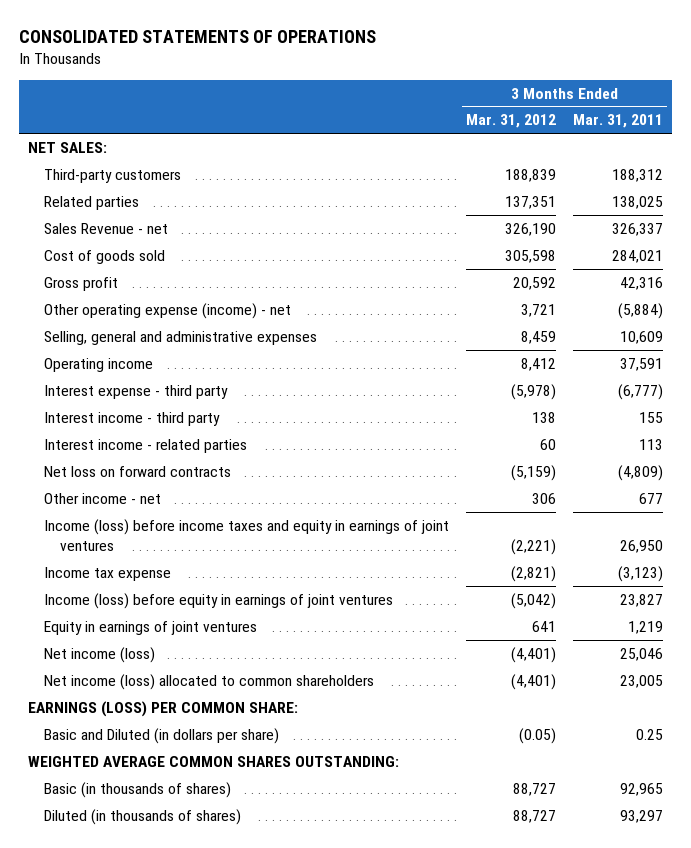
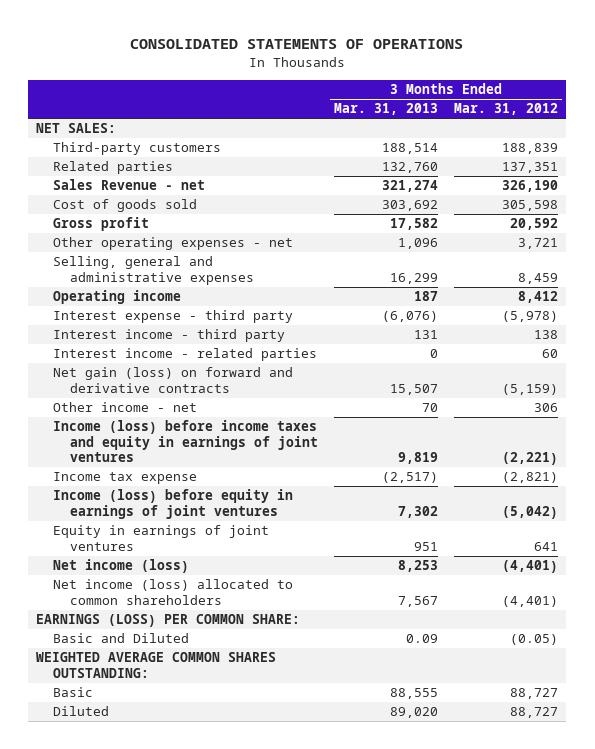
- | 3 Months Ended Mar. 31, 2012 | 3 Months Ended Mar. 31, 2011
+ | 3 Months Ended Mar. 31, 2013 | 3 Months Ended Mar. 31, 2012
- Other operating expense (income) - net | 3,721 | (5,884)
+ Other operating expenses - net | 1,096 | 3,721
- Net loss on forward contracts | (5,159) | (4,809)
+ Net gain (loss) on forward and derivative contracts | 15,507 | (5,159)
- Basic and Diluted (in dollars per share) | (0.05) | 0.25
+ Basic and Diluted | 0.09 | (0.05)
- Basic (in thousands of shares) | 88,727 | 92,965
- Diluted (in thousands of shares) | 88,727 | 93,297
+ Basic | 88,555 | 88,727
+ Diluted | 89,020 | 88,727

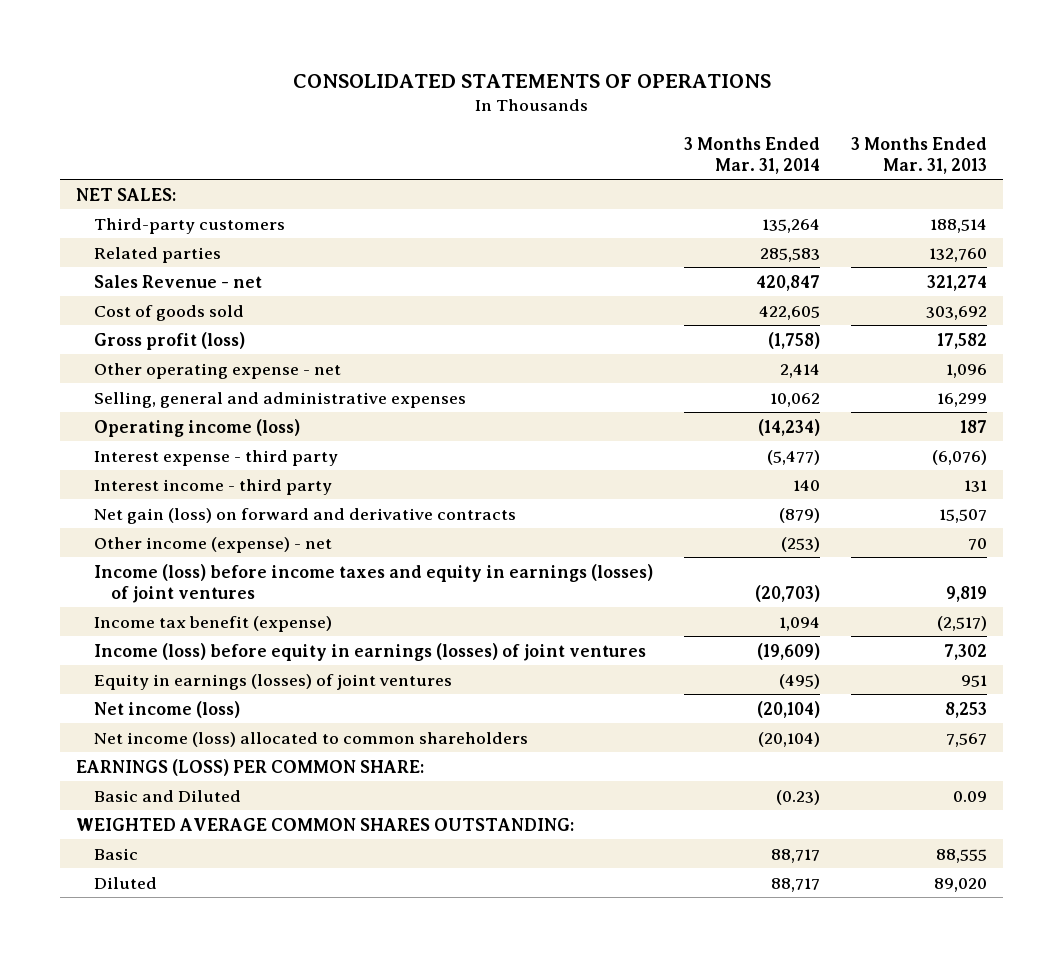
- | 3 Months Ended Mar. 31, 2013 | 3 Months Ended Mar. 31, 2012
+ | 3 Months Ended Mar. 31, 2014 | 3 Months Ended Mar. 31, 2013
- Gross profit | 17,582 | 20,592
- Other operating expenses - net | 1,096 | 3,721
+ Gross profit (loss) | (1,758) | 17,582
+ Other operating expense - net | 2,414 | 1,096
- Operating income | 187 | 8,412
+ Operating income (loss) | (14,234) | 187
- Interest income - related parties | 0 | 60
- Other income - net | 70 | 306
- Income (loss) before income taxes and equity in earnings of joint ventures | 9,819 | (2,221)
- Income tax expense | (2,517) | (2,821)
- Income (loss) before equity in earnings of joint ventures | 7,302 | (5,042)
- Equity in earnings of joint ventures | 951 | 641
+ Other income (expense) - net | (253) | 70
+ Income (loss) before income taxes and equity in earnings (losses) of joint ventures | (20,703) | 9,819
+ Income tax benefit (expense) | 1,094 | (2,517)
+ Income (loss) before equity in earnings (losses) of joint ventures | (19,609) | 7,302
+ Equity in earnings (losses) of joint ventures | (495) | 951

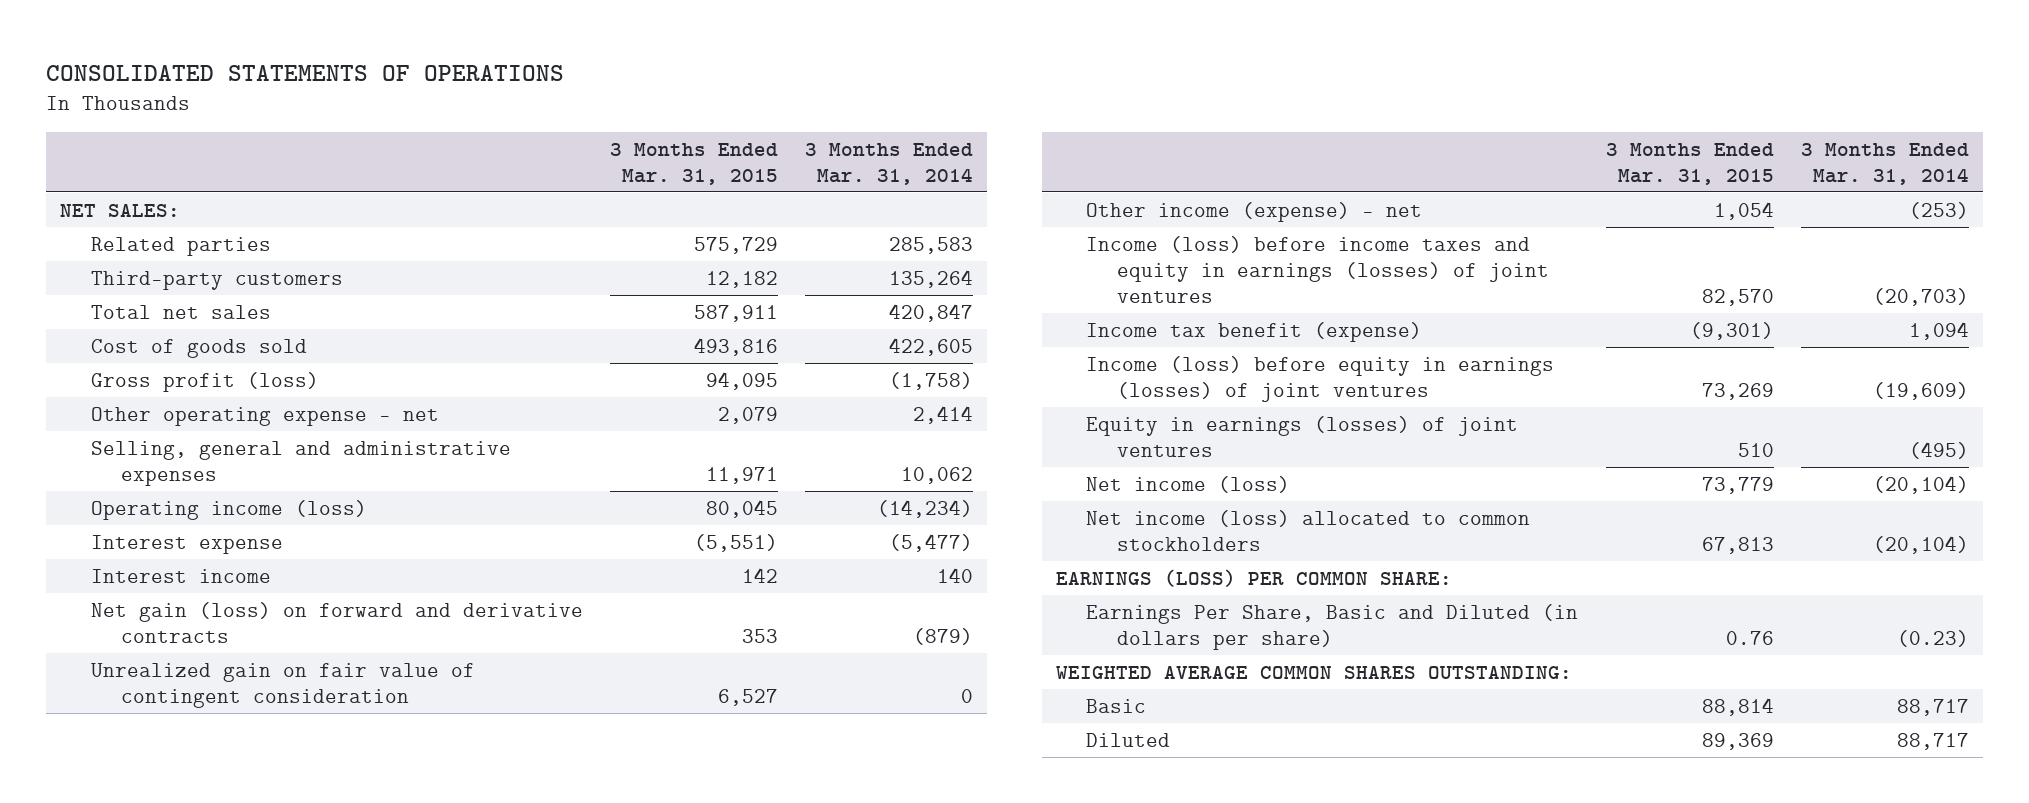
- | 3 Months Ended Mar. 31, 2014 | 3 Months Ended Mar. 31, 2013
+ | 3 Months Ended Mar. 31, 2015 | 3 Months Ended Mar. 31, 2014
- Sales Revenue - net | 420,847 | 321,274
moved down: Third-party customers | 12,182 | 135,264
+ Total net sales | 587,911 | 420,847
- Interest expense - third party | (5,477) | (6,076)
- Interest income - third party | 140 | 131
+ Interest expense | (5,551) | (5,477)
+ Interest income | 142 | 140
+ Unrealized gain on fair value of contingent consideration | 6,527 | 0
- Net income (loss) allocated to common shareholders | (20,104) | 7,567
+ Net income (loss) allocated to common stockholders | 67,813 | (20,104)
- Basic and Diluted | (0.23) | 0.09
+ Earnings Per Share, Basic and Diluted (in dollars per share) | 0.76 | (0.23)

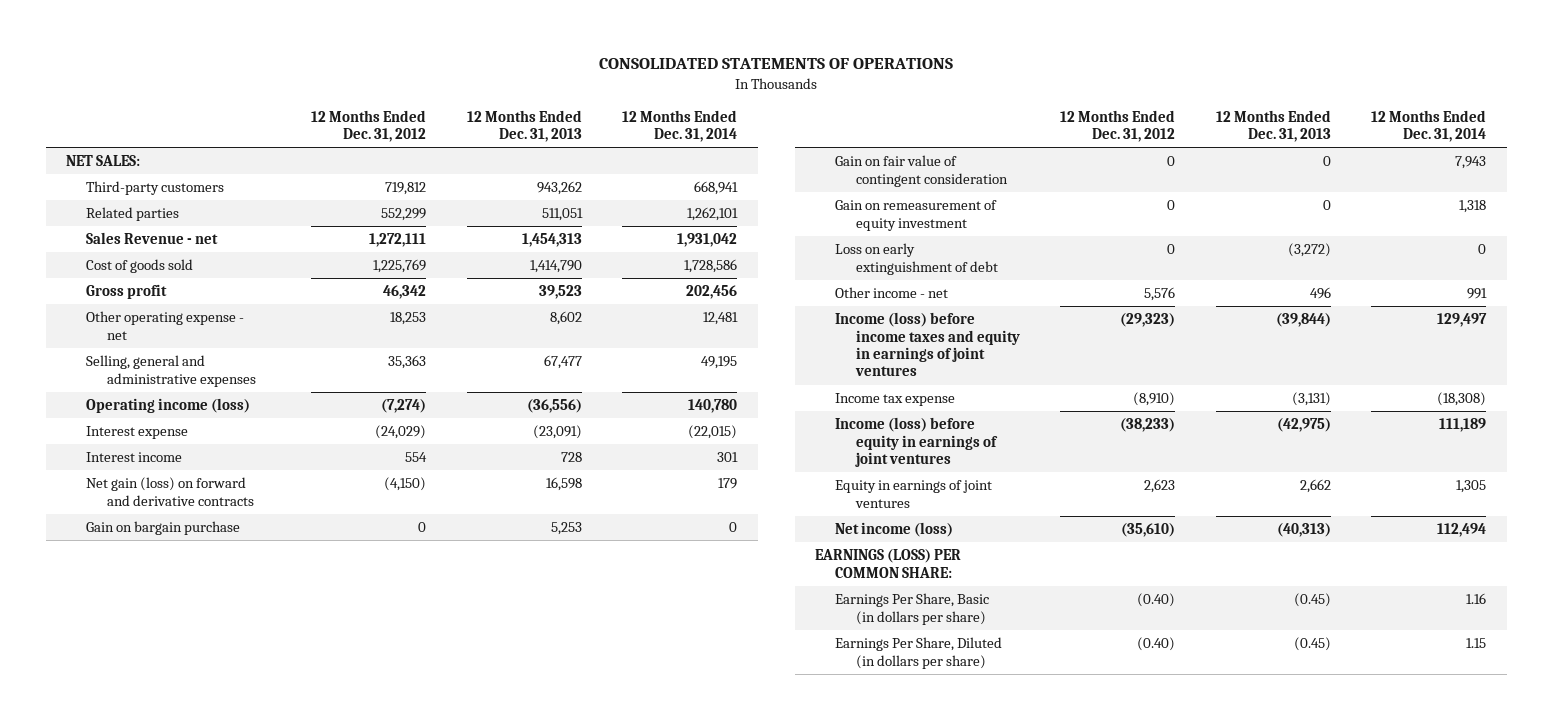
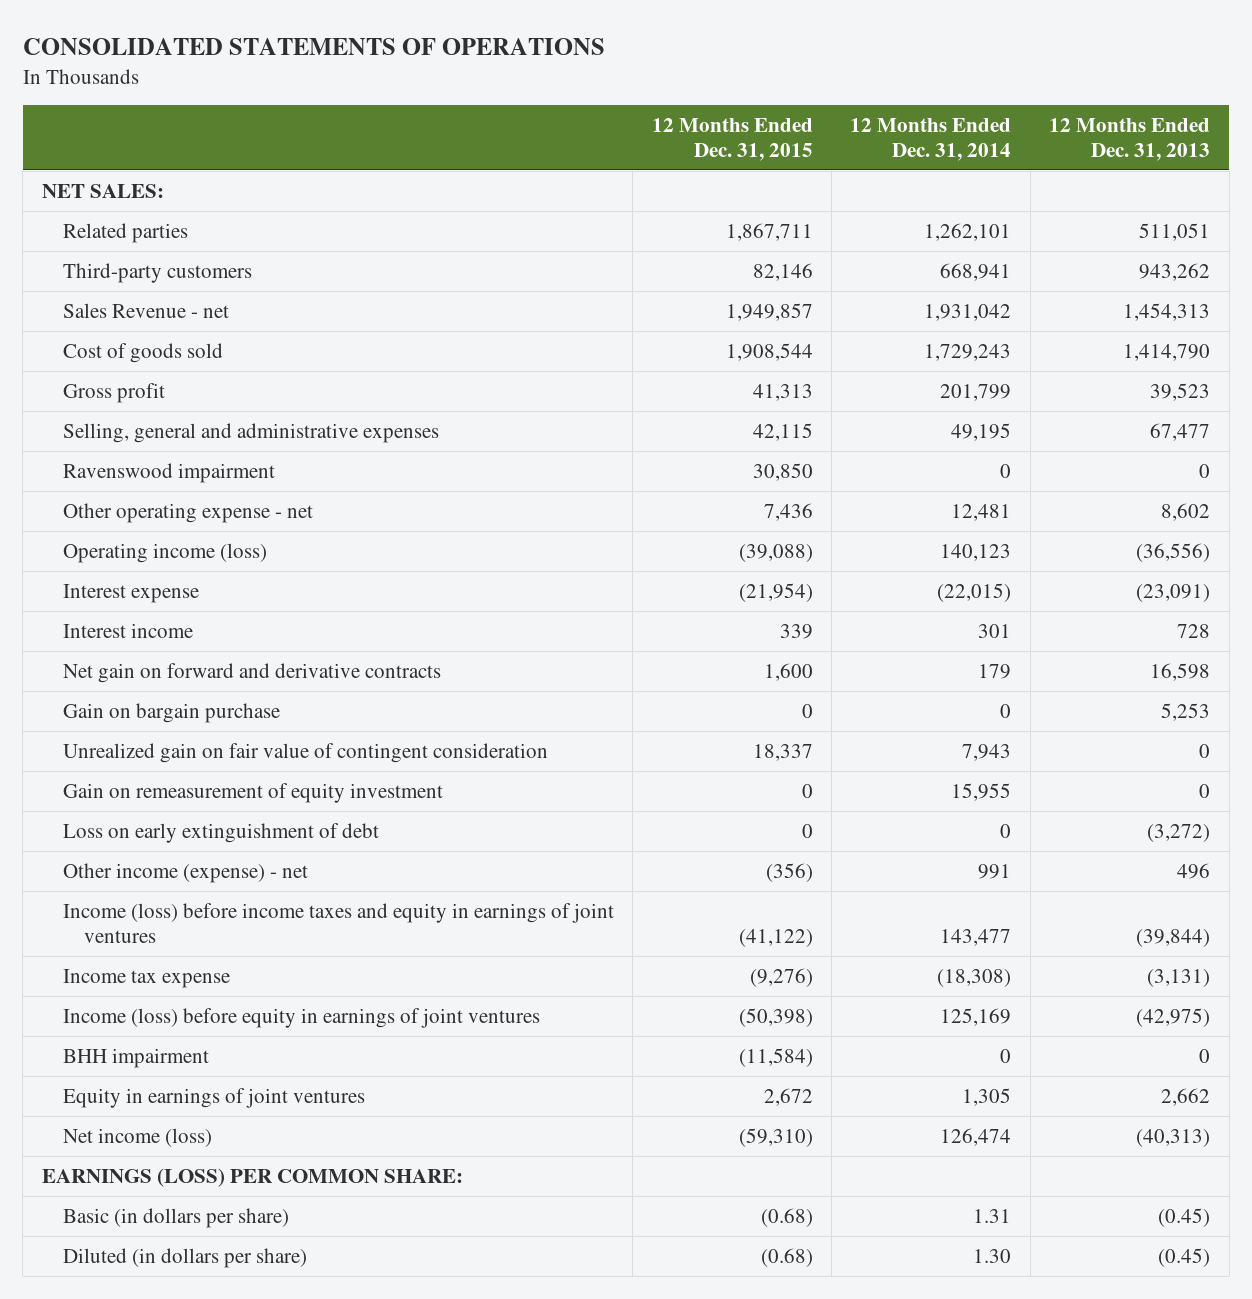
- | 12 Months Ended Dec. 31, 2012 | 12 Months Ended Dec. 31, 2013 | 12 Months Ended Dec. 31, 2014
+ | 12 Months Ended Dec. 31, 2015 | 12 Months Ended Dec. 31, 2014 | 12 Months Ended Dec. 31, 2013
moved down: Third-party customers | 82,146 | 668,941 | 943,262
- Cost of goods sold | 1,225,769 | 1,414,790 | 1,728,586
- Gross profit | 46,342 | 39,523 | 202,456
+ Cost of goods sold | 1,908,544 | 1,729,243 | 1,414,790
+ Gross profit | 41,313 | 201,799 | 39,523
- Operating income (loss) | (7,274) | (36,556) | 140,780
+ Ravenswood impairment | 30,850 | 0 | 0
moved down: Other operating expense - net | 7,436 | 12,481 | 8,602
+ Operating income (loss) | (39,088) | 140,123 | (36,556)
- Net gain (loss) on forward and derivative contracts | (4,150) | 16,598 | 179
+ Net gain on forward and derivative contracts | 1,600 | 179 | 16,598
- Gain on fair value of contingent consideration | 0 | 0 | 7,943
- Gain on remeasurement of equity investment | 0 | 0 | 1,318
+ Unrealized gain on fair value of contingent consideration | 18,337 | 7,943 | 0
+ Gain on remeasurement of equity investment | 0 | 15,955 | 0
- Other income - net | 5,576 | 496 | 991
- Income (loss) before income taxes and equity in earnings of joint ventures | (29,323) | (39,844) | 129,497
+ Other income (expense) - net | (356) | 991 | 496
+ Income (loss) before income taxes and equity in earnings of joint ventures | (41,122) | 143,477 | (39,844)
- Income (loss) before equity in earnings of joint ventures | (38,233) | (42,975) | 111,189
+ Income (loss) before equity in earnings of joint ventures | (50,398) | 125,169 | (42,975)
+ BHH impairment | (11,584) | 0 | 0
- Net income (loss) | (35,610) | (40,313) | 112,494
+ Net income (loss) | (59,310) | 126,474 | (40,313)
- Earnings Per Share, Basic (in dollars per share) | (0.40) | (0.45) | 1.16
- Earnings Per Share, Diluted (in dollars per share) | (0.40) | (0.45) | 1.15
+ Basic (in dollars per share) | (0.68) | 1.31 | (0.45)
+ Diluted (in dollars per share) | (0.68) | 1.30 | (0.45)

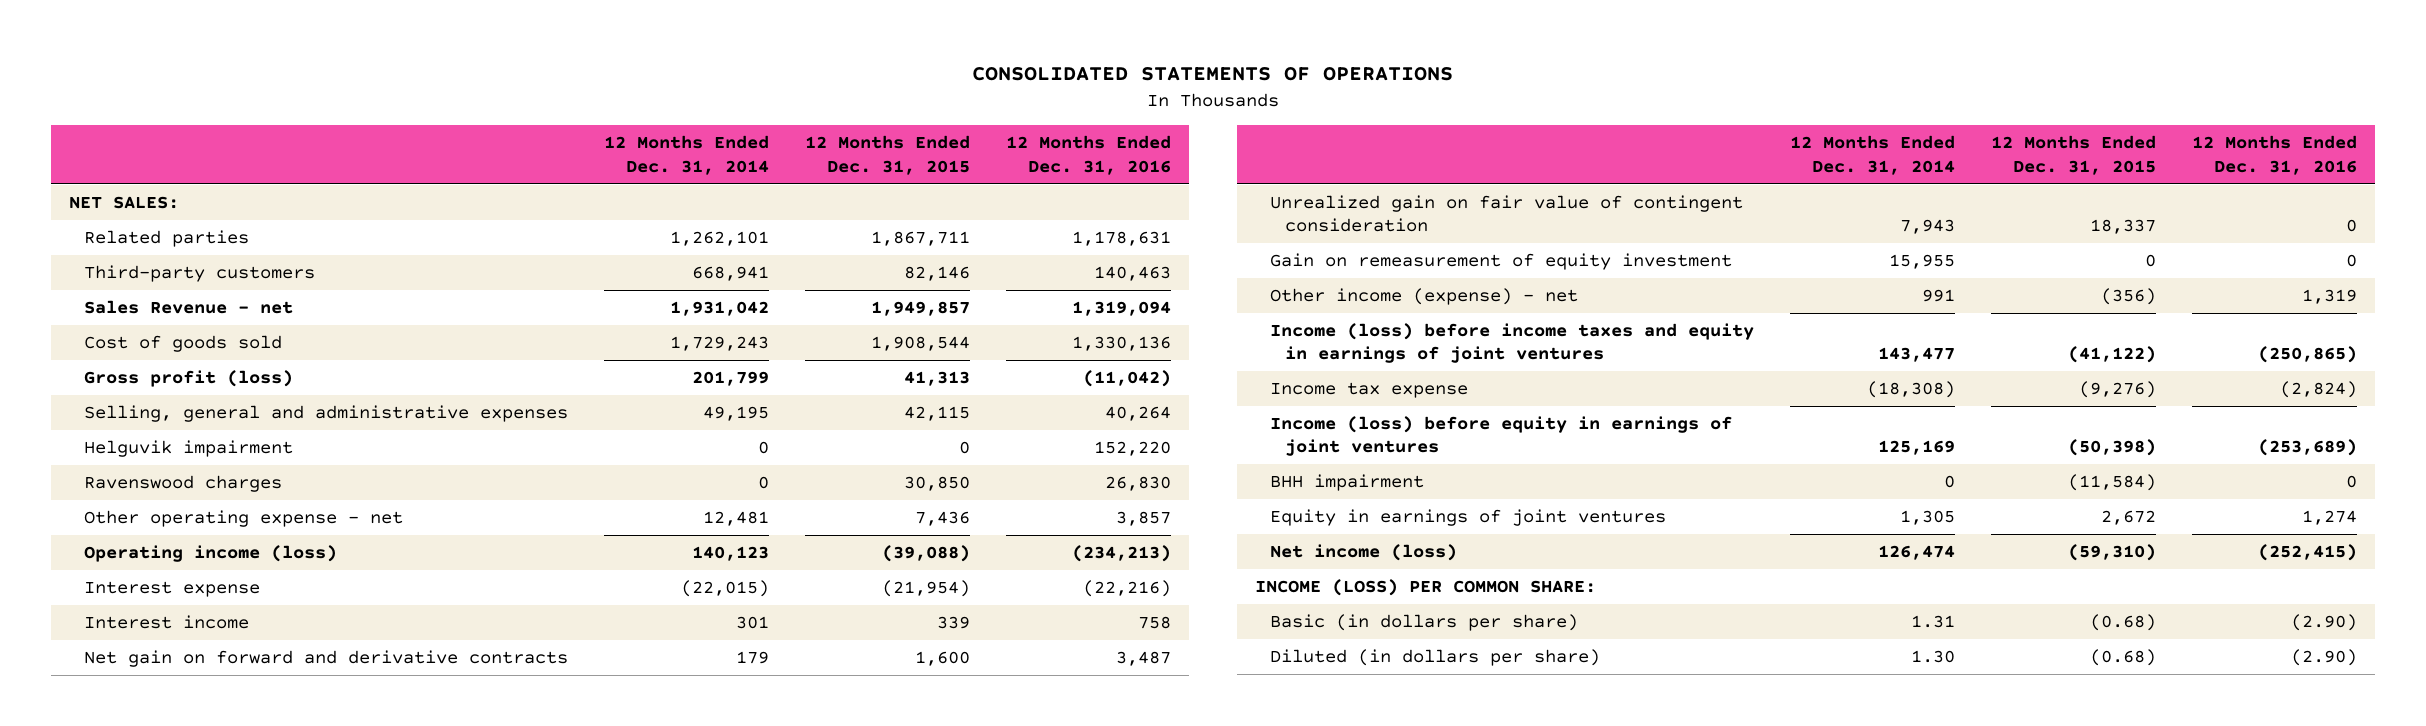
- | 12 Months Ended Dec. 31, 2015 | 12 Months Ended Dec. 31, 2014 | 12 Months Ended Dec. 31, 2013
+ | 12 Months Ended Dec. 31, 2014 | 12 Months Ended Dec. 31, 2015 | 12 Months Ended Dec. 31, 2016
- Gross profit | 41,313 | 201,799 | 39,523
+ Gross profit (loss) | 201,799 | 41,313 | (11,042)
- Ravenswood impairment | 30,850 | 0 | 0
+ Helguvik impairment | 0 | 0 | 152,220
+ Ravenswood charges | 0 | 30,850 | 26,830
- Gain on bargain purchase | 0 | 0 | 5,253
- Loss on early extinguishment of debt | 0 | 0 | (3,272)
- EARNINGS (LOSS) PER COMMON SHARE:
+ INCOME (LOSS) PER COMMON SHARE:

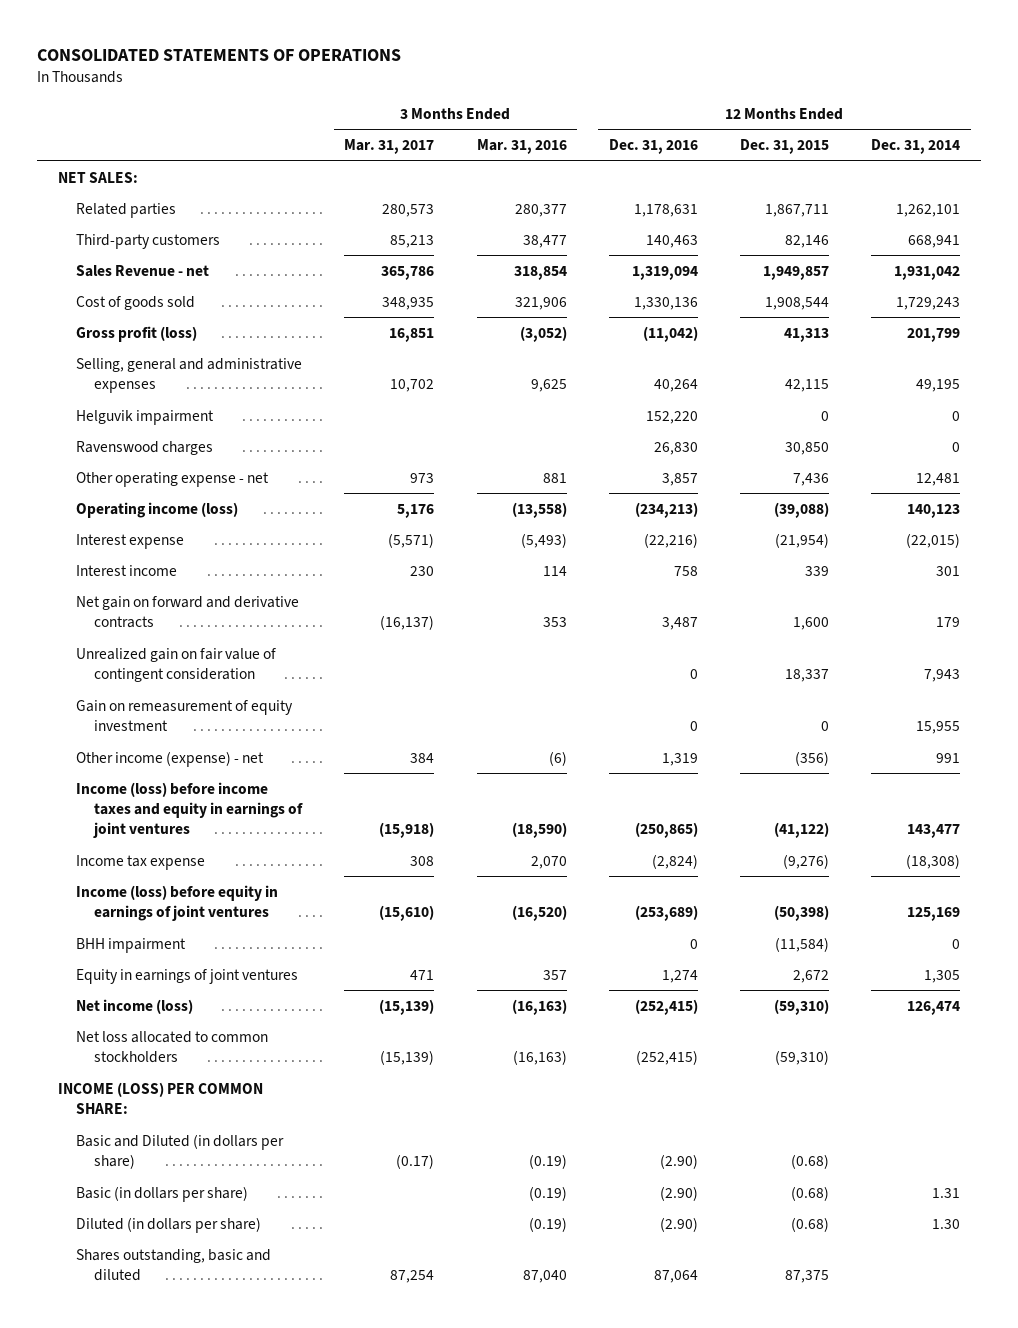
- | 12 Months Ended Dec. 31, 2014 | 12 Months Ended Dec. 31, 2015 | 12 Months Ended Dec. 31, 2016
+ | 3 Months Ended Mar. 31, 2017 | 3 Months Ended Mar. 31, 2016 | 12 Months Ended Dec. 31, 2016 | 12 Months Ended Dec. 31, 2015 | 12 Months Ended Dec. 31, 2014
+ Net loss allocated to common stockholders | (15,139) | (16,163) | (252,415) | (59,310) |
+ Basic and Diluted (in dollars per share) | (0.17) | (0.19) | (2.90) | (0.68) |
+ Shares outstanding, basic and diluted | 87,254 | 87,040 | 87,064 | 87,375 |

